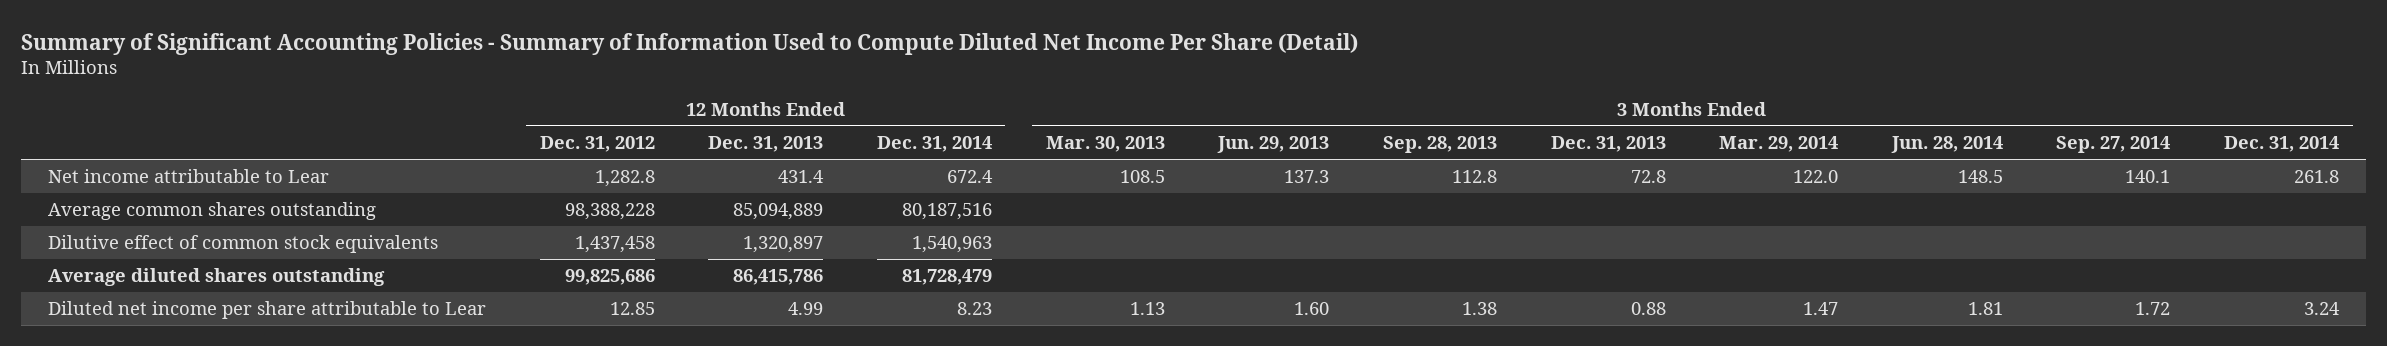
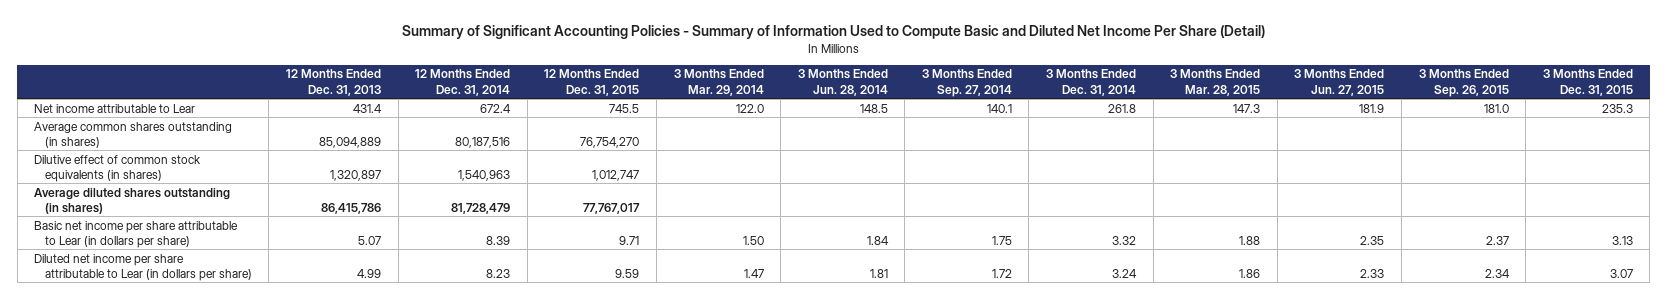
- Summary of Significant Accounting Policies - Summary of Information Used to Compute Diluted Net Income Per Share (Detail)
+ Summary of Significant Accounting Policies - Summary of Information Used to Compute Basic and Diluted Net Income Per Share (Detail)
- | 12 Months Ended Dec. 31, 2012 | 12 Months Ended Dec. 31, 2013 | 12 Months Ended Dec. 31, 2014 | 3 Months Ended Mar. 30, 2013 | 3 Months Ended Jun. 29, 2013 | 3 Months Ended Sep. 28, 2013 | 3 Months Ended Dec. 31, 2013 | 3 Months Ended Mar. 29, 2014 | 3 Months Ended Jun. 28, 2014 | 3 Months Ended Sep. 27, 2014 | 3 Months Ended Dec. 31, 2014
+ | 12 Months Ended Dec. 31, 2013 | 12 Months Ended Dec. 31, 2014 | 12 Months Ended Dec. 31, 2015 | 3 Months Ended Mar. 29, 2014 | 3 Months Ended Jun. 28, 2014 | 3 Months Ended Sep. 27, 2014 | 3 Months Ended Dec. 31, 2014 | 3 Months Ended Mar. 28, 2015 | 3 Months Ended Jun. 27, 2015 | 3 Months Ended Sep. 26, 2015 | 3 Months Ended Dec. 31, 2015
- Average common shares outstanding | 98,388,228 | 85,094,889 | 80,187,516 | | | | | | | |
- Dilutive effect of common stock equivalents | 1,437,458 | 1,320,897 | 1,540,963 | | | | | | | |
- Average diluted shares outstanding | 99,825,686 | 86,415,786 | 81,728,479 | | | | | | | |
- Diluted net income per share attributable to Lear | 12.85 | 4.99 | 8.23 | 1.13 | 1.60 | 1.38 | 0.88 | 1.47 | 1.81 | 1.72 | 3.24
+ Average common shares outstanding (in shares) | 85,094,889 | 80,187,516 | 76,754,270 | | | | | | | |
+ Dilutive effect of common stock equivalents (in shares) | 1,320,897 | 1,540,963 | 1,012,747 | | | | | | | |
+ Average diluted shares outstanding (in shares) | 86,415,786 | 81,728,479 | 77,767,017 | | | | | | | |
+ Basic net income per share attributable to Lear (in dollars per share) | 5.07 | 8.39 | 9.71 | 1.50 | 1.84 | 1.75 | 3.32 | 1.88 | 2.35 | 2.37 | 3.13
+ Diluted net income per share attributable to Lear (in dollars per share) | 4.99 | 8.23 | 9.59 | 1.47 | 1.81 | 1.72 | 3.24 | 1.86 | 2.33 | 2.34 | 3.07

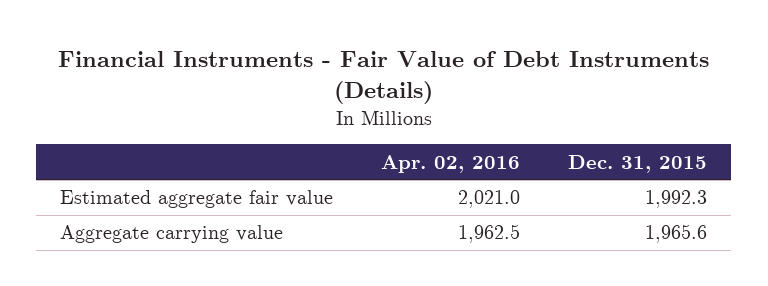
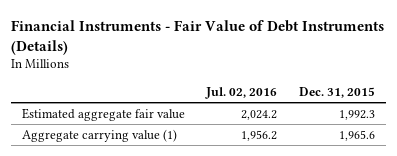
- | Apr. 02, 2016 | Dec. 31, 2015
+ | Jul. 02, 2016 | Dec. 31, 2015
- Aggregate carrying value | 1,962.5 | 1,965.6
+ Aggregate carrying value (1) | 1,956.2 | 1,965.6

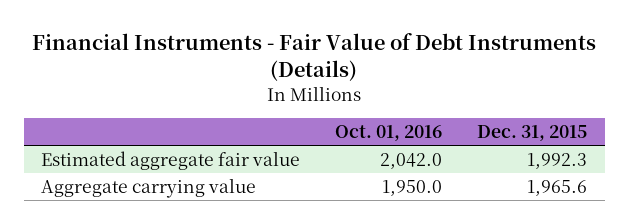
- | Jul. 02, 2016 | Dec. 31, 2015
+ | Oct. 01, 2016 | Dec. 31, 2015
- Aggregate carrying value (1) | 1,956.2 | 1,965.6
+ Aggregate carrying value | 1,950.0 | 1,965.6

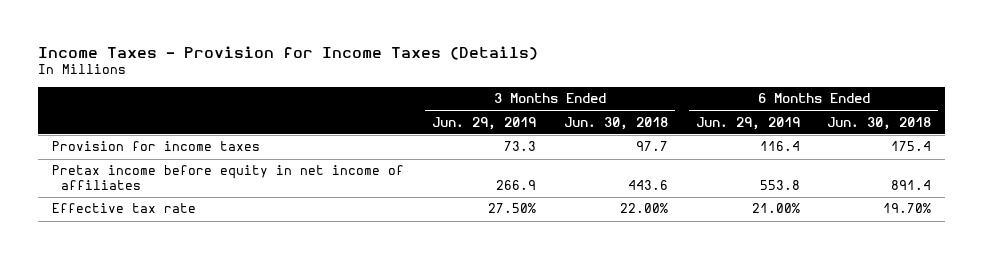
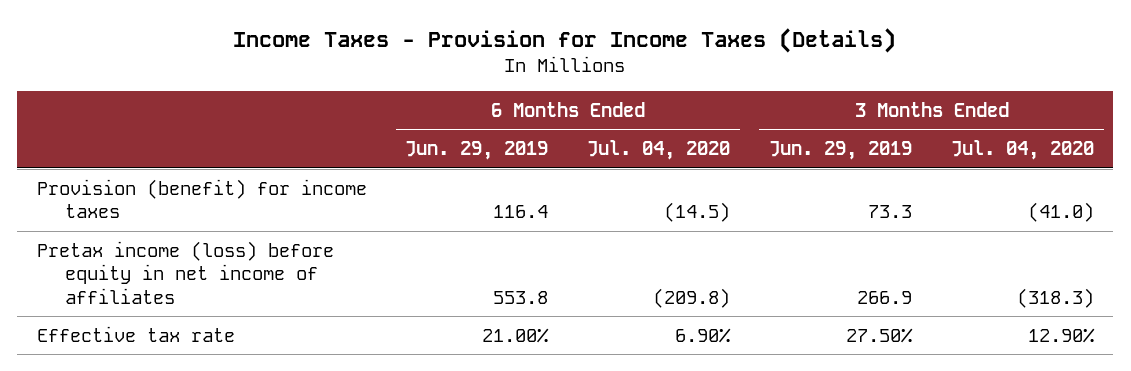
- | 3 Months Ended Jun. 29, 2019 | 3 Months Ended Jun. 30, 2018 | 6 Months Ended Jun. 29, 2019 | 6 Months Ended Jun. 30, 2018
+ | 6 Months Ended Jun. 29, 2019 | 6 Months Ended Jul. 04, 2020 | 3 Months Ended Jun. 29, 2019 | 3 Months Ended Jul. 04, 2020
- Provision for income taxes | 73.3 | 97.7 | 116.4 | 175.4
- Pretax income before equity in net income of affiliates | 266.9 | 443.6 | 553.8 | 891.4
+ Provision (benefit) for income taxes | 116.4 | (14.5) | 73.3 | (41.0)
+ Pretax income (loss) before equity in net income of affiliates | 553.8 | (209.8) | 266.9 | (318.3)

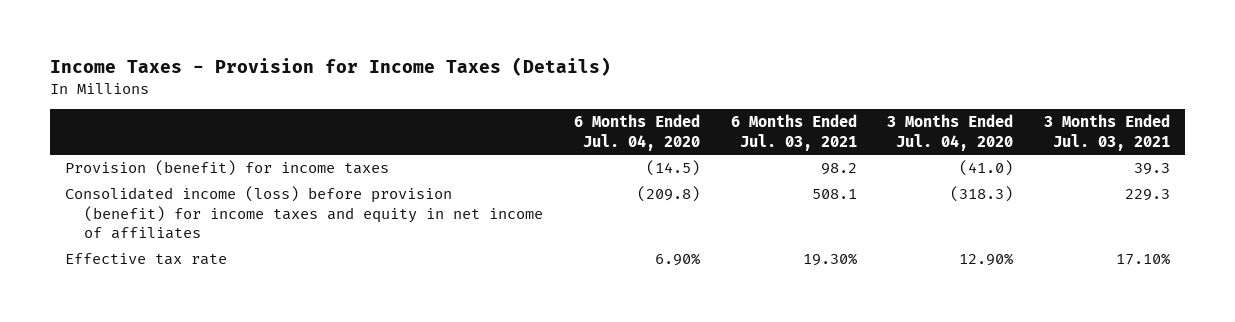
- | 6 Months Ended Jun. 29, 2019 | 6 Months Ended Jul. 04, 2020 | 3 Months Ended Jun. 29, 2019 | 3 Months Ended Jul. 04, 2020
+ | 6 Months Ended Jul. 04, 2020 | 6 Months Ended Jul. 03, 2021 | 3 Months Ended Jul. 04, 2020 | 3 Months Ended Jul. 03, 2021
- Pretax income (loss) before equity in net income of affiliates | 553.8 | (209.8) | 266.9 | (318.3)
+ Consolidated income (loss) before provision (benefit) for income taxes and equity in net income of affiliates | (209.8) | 508.1 | (318.3) | 229.3

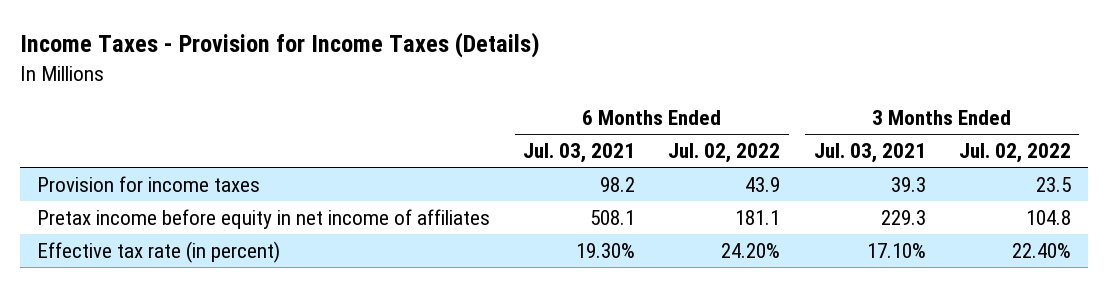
- | 6 Months Ended Jul. 04, 2020 | 6 Months Ended Jul. 03, 2021 | 3 Months Ended Jul. 04, 2020 | 3 Months Ended Jul. 03, 2021
+ | 6 Months Ended Jul. 03, 2021 | 6 Months Ended Jul. 02, 2022 | 3 Months Ended Jul. 03, 2021 | 3 Months Ended Jul. 02, 2022
- Provision (benefit) for income taxes | (14.5) | 98.2 | (41.0) | 39.3
- Consolidated income (loss) before provision (benefit) for income taxes and equity in net income of affiliates | (209.8) | 508.1 | (318.3) | 229.3
- Effective tax rate | 6.90% | 19.30% | 12.90% | 17.10%
+ Provision for income taxes | 98.2 | 43.9 | 39.3 | 23.5
+ Pretax income before equity in net income of affiliates | 508.1 | 181.1 | 229.3 | 104.8
+ Effective tax rate (in percent) | 19.30% | 24.20% | 17.10% | 22.40%

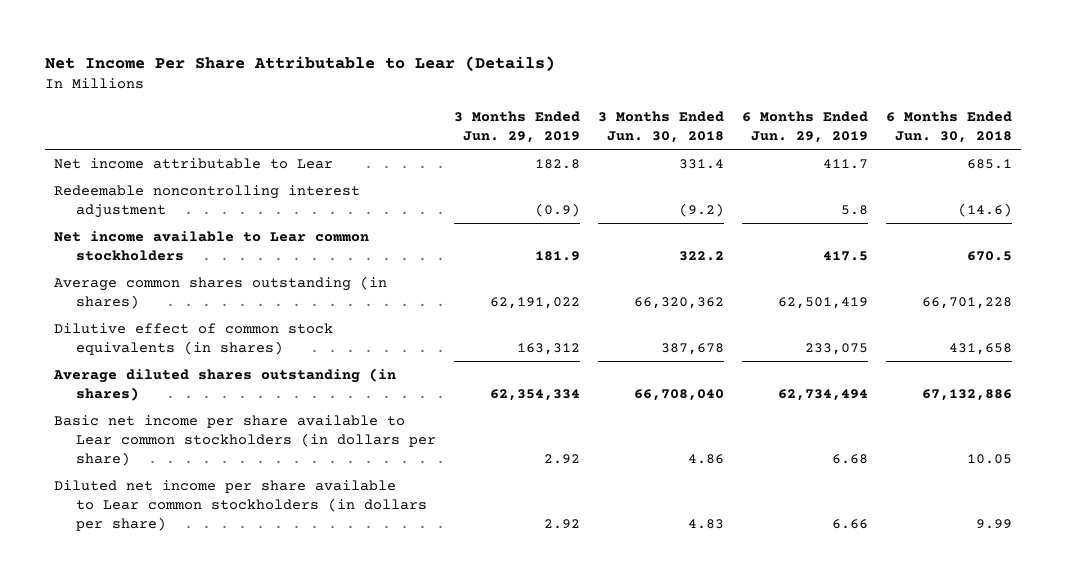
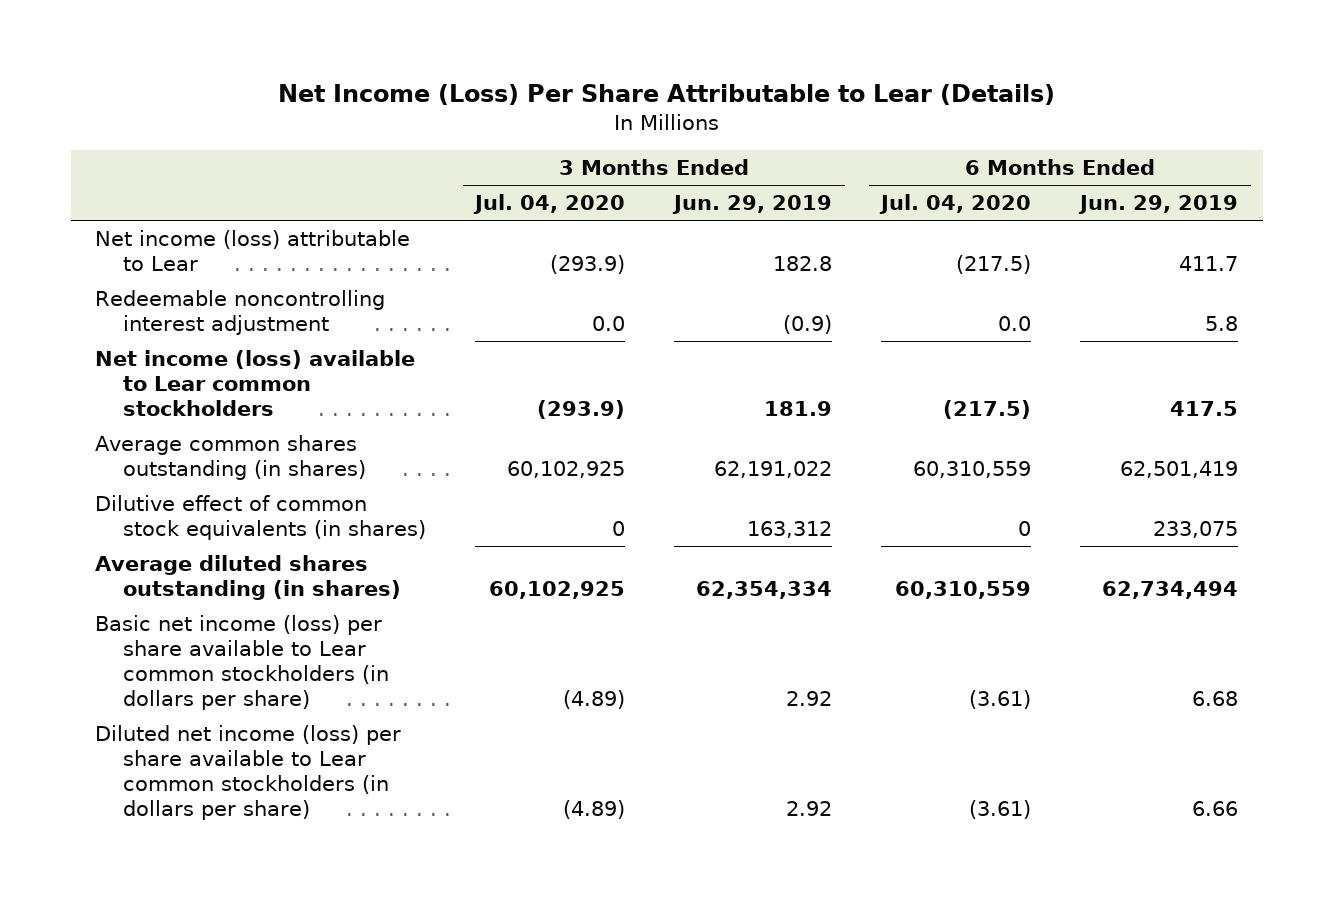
- Net Income Per Share Attributable to Lear (Details)
+ Net Income (Loss) Per Share Attributable to Lear (Details)
- | 3 Months Ended Jun. 29, 2019 | 3 Months Ended Jun. 30, 2018 | 6 Months Ended Jun. 29, 2019 | 6 Months Ended Jun. 30, 2018
+ | 3 Months Ended Jul. 04, 2020 | 3 Months Ended Jun. 29, 2019 | 6 Months Ended Jul. 04, 2020 | 6 Months Ended Jun. 29, 2019
- Net income attributable to Lear | 182.8 | 331.4 | 411.7 | 685.1
+ Net income (loss) attributable to Lear | (293.9) | 182.8 | (217.5) | 411.7
- Net income available to Lear common stockholders | 181.9 | 322.2 | 417.5 | 670.5
+ Net income (loss) available to Lear common stockholders | (293.9) | 181.9 | (217.5) | 417.5
- Basic net income per share available to Lear common stockholders (in dollars per share) | 2.92 | 4.86 | 6.68 | 10.05
- Diluted net income per share available to Lear common stockholders (in dollars per share) | 2.92 | 4.83 | 6.66 | 9.99
+ Basic net income (loss) per share available to Lear common stockholders (in dollars per share) | (4.89) | 2.92 | (3.61) | 6.68
+ Diluted net income (loss) per share available to Lear common stockholders (in dollars per share) | (4.89) | 2.92 | (3.61) | 6.66

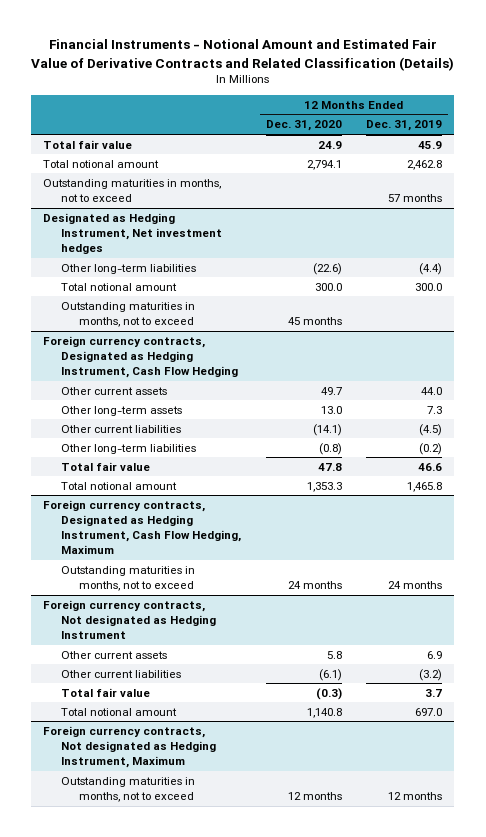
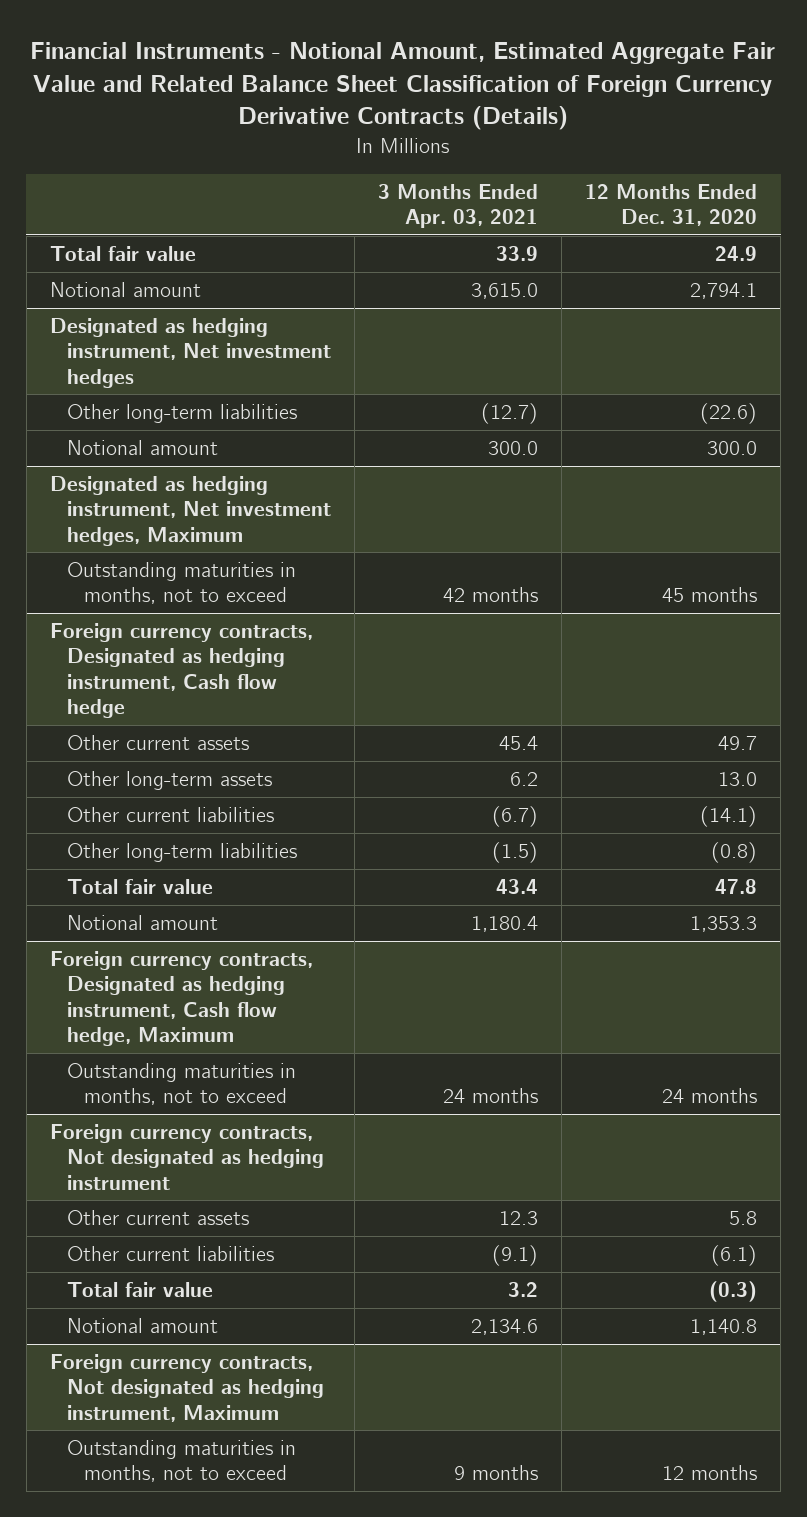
- Financial Instruments - Notional Amount and Estimated Fair Value of Derivative Contracts and Related Classification (Details)
+ Financial Instruments - Notional Amount, Estimated Aggregate Fair Value and Related Balance Sheet Classification of Foreign Currency Derivative Contracts (Details)
- | 12 Months Ended Dec. 31, 2020 | 12 Months Ended Dec. 31, 2019
+ | 3 Months Ended Apr. 03, 2021 | 12 Months Ended Dec. 31, 2020
- Total notional amount | 2,794.1 | 2,462.8
- Outstanding maturities in months, not to exceed | | 57 months
- Designated as Hedging Instrument, Net investment hedges
+ Notional amount | 3,615.0 | 2,794.1
+ Designated as hedging instrument, Net investment hedges
- Total notional amount | 300.0 | 300.0
+ Notional amount | 300.0 | 300.0
+ Designated as hedging instrument, Net investment hedges, Maximum
- Foreign currency contracts, Designated as Hedging Instrument, Cash Flow Hedging
+ Foreign currency contracts, Designated as hedging instrument, Cash flow hedge
- Total notional amount | 1,353.3 | 1,465.8
- Foreign currency contracts, Designated as Hedging Instrument, Cash Flow Hedging, Maximum
+ Notional amount | 1,180.4 | 1,353.3
+ Foreign currency contracts, Designated as hedging instrument, Cash flow hedge, Maximum
- Foreign currency contracts, Not designated as Hedging Instrument
+ Foreign currency contracts, Not designated as hedging instrument
- Total notional amount | 1,140.8 | 697.0
- Foreign currency contracts, Not designated as Hedging Instrument, Maximum
+ Notional amount | 2,134.6 | 1,140.8
+ Foreign currency contracts, Not designated as hedging instrument, Maximum

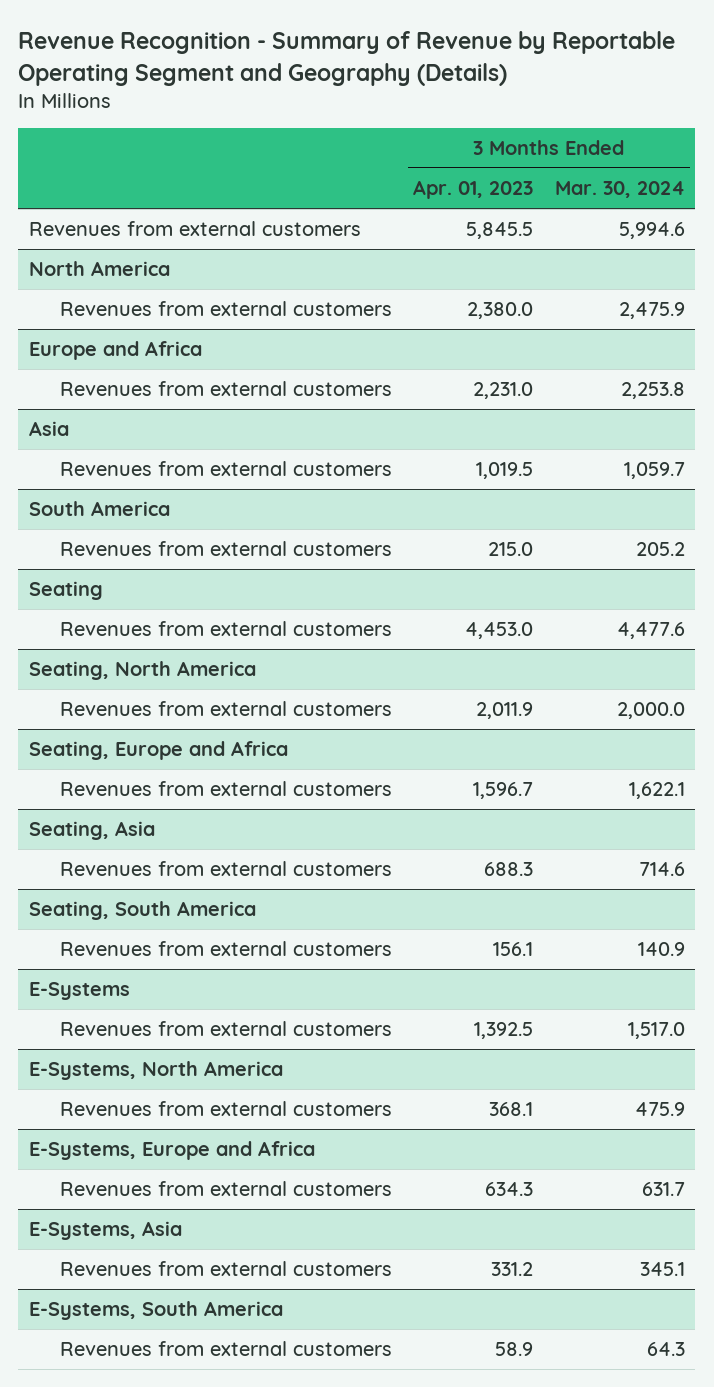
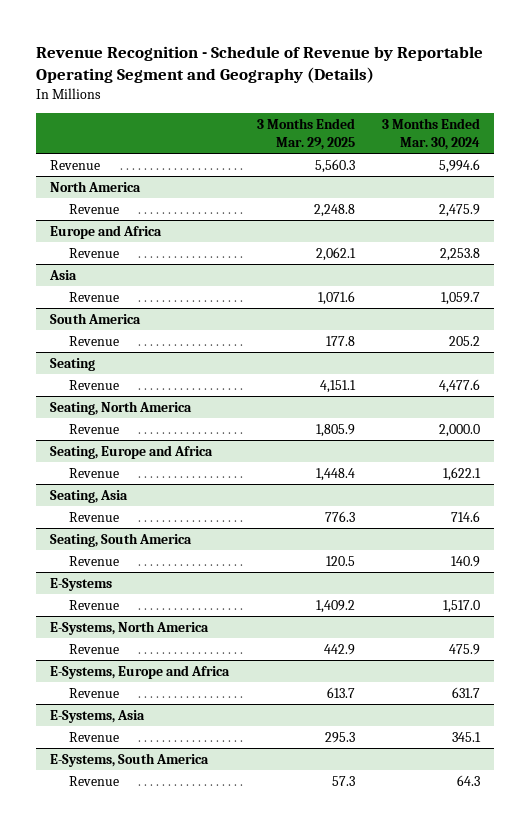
- Revenue Recognition - Summary of Revenue by Reportable Operating Segment and Geography (Details)
+ Revenue Recognition - Schedule of Revenue by Reportable Operating Segment and Geography (Details)
- | 3 Months Ended Apr. 01, 2023 | 3 Months Ended Mar. 30, 2024
+ | 3 Months Ended Mar. 29, 2025 | 3 Months Ended Mar. 30, 2024
- Revenues from external customers | 5,845.5 | 5,994.6
+ Revenue | 5,560.3 | 5,994.6
@ North America
- Revenues from external customers | 2,380.0 | 2,475.9
+ Revenue | 2,248.8 | 2,475.9
@ Europe and Africa
- Revenues from external customers | 2,231.0 | 2,253.8
+ Revenue | 2,062.1 | 2,253.8
@ Asia
- Revenues from external customers | 1,019.5 | 1,059.7
+ Revenue | 1,071.6 | 1,059.7
@ South America
- Revenues from external customers | 215.0 | 205.2
+ Revenue | 177.8 | 205.2
@ Seating
- Revenues from external customers | 4,453.0 | 4,477.6
+ Revenue | 4,151.1 | 4,477.6
@ Seating, North America
- Revenues from external customers | 2,011.9 | 2,000.0
+ Revenue | 1,805.9 | 2,000.0
@ Seating, Europe and Africa
- Revenues from external customers | 1,596.7 | 1,622.1
+ Revenue | 1,448.4 | 1,622.1
@ Seating, Asia
- Revenues from external customers | 688.3 | 714.6
+ Revenue | 776.3 | 714.6
@ Seating, South America
- Revenues from external customers | 156.1 | 140.9
+ Revenue | 120.5 | 140.9
@ E-Systems
- Revenues from external customers | 1,392.5 | 1,517.0
+ Revenue | 1,409.2 | 1,517.0
@ E-Systems, North America
- Revenues from external customers | 368.1 | 475.9
+ Revenue | 442.9 | 475.9
@ E-Systems, Europe and Africa
- Revenues from external customers | 634.3 | 631.7
+ Revenue | 613.7 | 631.7
@ E-Systems, Asia
- Revenues from external customers | 331.2 | 345.1
+ Revenue | 295.3 | 345.1
@ E-Systems, South America
- Revenues from external customers | 58.9 | 64.3
+ Revenue | 57.3 | 64.3

